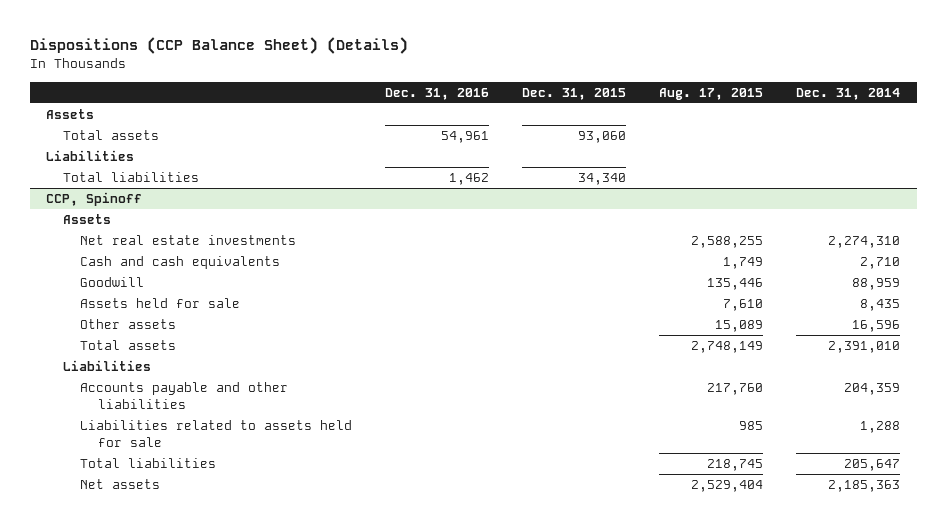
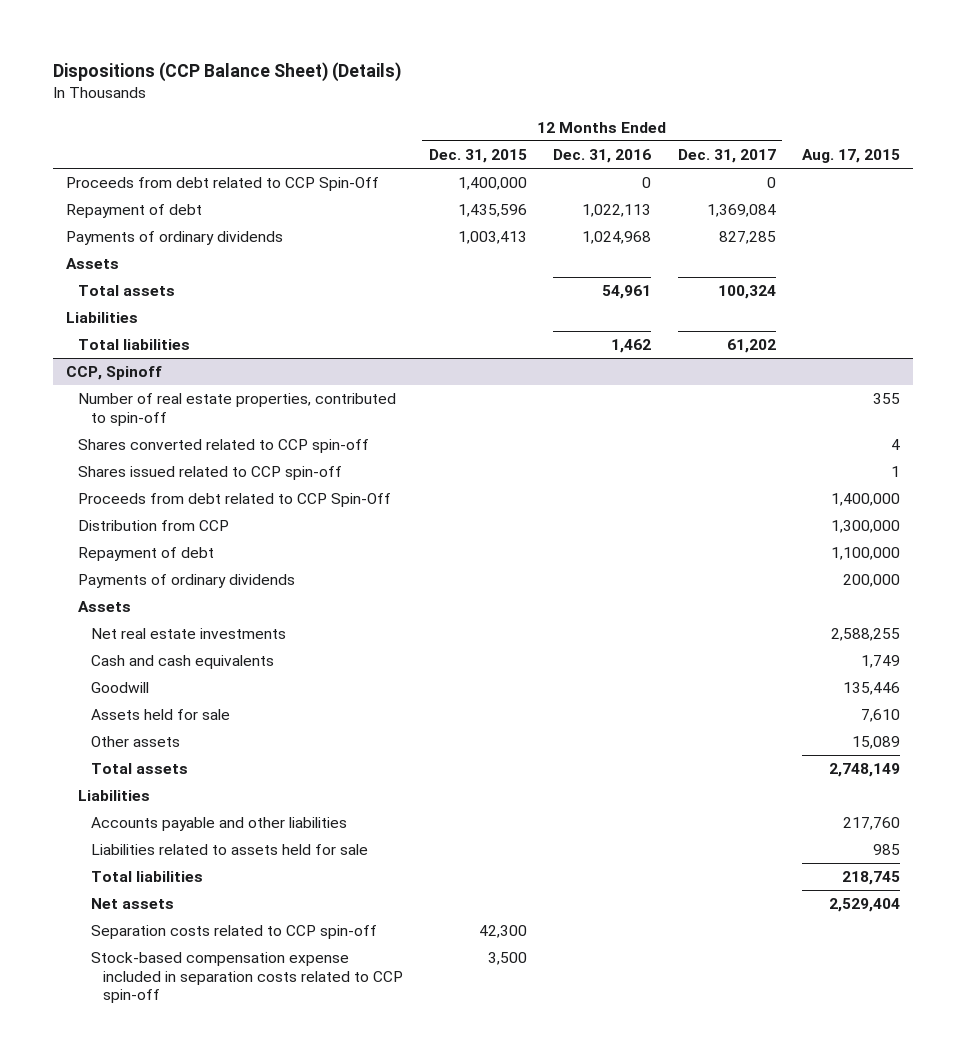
- | Dec. 31, 2016 | Dec. 31, 2015 | Aug. 17, 2015 | Dec. 31, 2014
+ | 12 Months Ended Dec. 31, 2015 | 12 Months Ended Dec. 31, 2016 | 12 Months Ended Dec. 31, 2017 | Aug. 17, 2015
+ Proceeds from debt related to CCP Spin-Off | 1,400,000 | 0 | 0 |
+ Repayment of debt | 1,435,596 | 1,022,113 | 1,369,084 |
+ Payments of ordinary dividends | 1,003,413 | 1,024,968 | 827,285 |
@ CCP, Spinoff
+ Number of real estate properties, contributed to spin-off | | | | 355
+ Shares converted related to CCP spin-off | | | | 4
+ Shares issued related to CCP spin-off | | | | 1
+ Proceeds from debt related to CCP Spin-Off | | | | 1,400,000
+ Distribution from CCP | | | | 1,300,000
+ Repayment of debt | | | | 1,100,000
+ Payments of ordinary dividends | | | | 200,000
+ Separation costs related to CCP spin-off | 42,300 | | |
+ Stock-based compensation expense included in separation costs related to CCP spin-off | 3,500 | | |

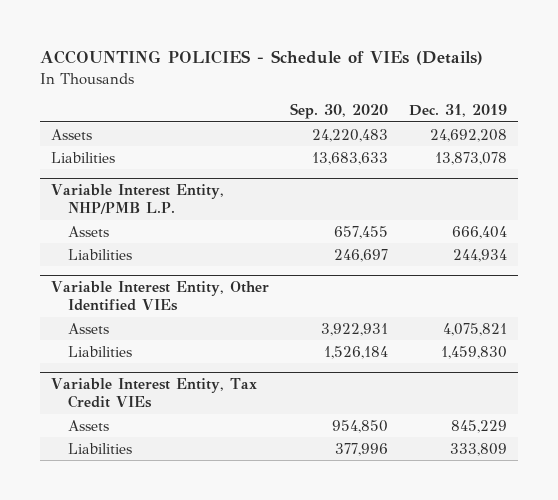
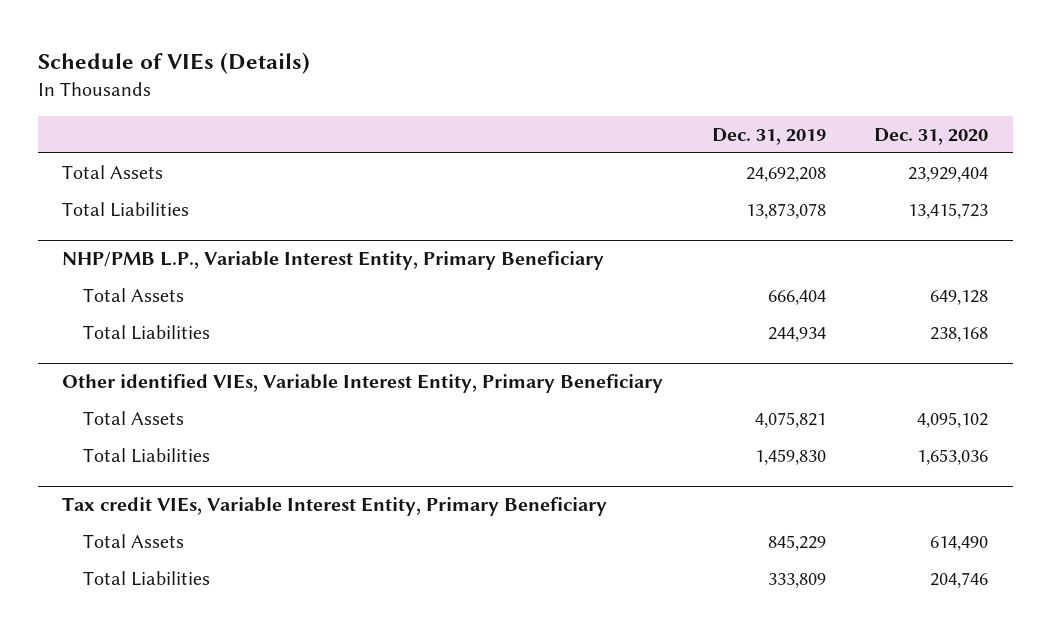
- ACCOUNTING POLICIES - Schedule of VIEs (Details)
+ Schedule of VIEs (Details)
- | Sep. 30, 2020 | Dec. 31, 2019
+ | Dec. 31, 2019 | Dec. 31, 2020
- Assets | 24,220,483 | 24,692,208
- Liabilities | 13,683,633 | 13,873,078
- Variable Interest Entity, NHP/PMB L.P.
- Assets | 657,455 | 666,404
- Liabilities | 246,697 | 244,934
- Variable Interest Entity, Other Identified VIEs
- Assets | 3,922,931 | 4,075,821
- Liabilities | 1,526,184 | 1,459,830
- Variable Interest Entity, Tax Credit VIEs
- Assets | 954,850 | 845,229
- Liabilities | 377,996 | 333,809
+ Total Assets | 24,692,208 | 23,929,404
+ Total Liabilities | 13,873,078 | 13,415,723
+ NHP/PMB L.P., Variable Interest Entity, Primary Beneficiary
+ Total Assets | 666,404 | 649,128
+ Total Liabilities | 244,934 | 238,168
+ Other identified VIEs, Variable Interest Entity, Primary Beneficiary
+ Total Assets | 4,075,821 | 4,095,102
+ Total Liabilities | 1,459,830 | 1,653,036
+ Tax credit VIEs, Variable Interest Entity, Primary Beneficiary
+ Total Assets | 845,229 | 614,490
+ Total Liabilities | 333,809 | 204,746

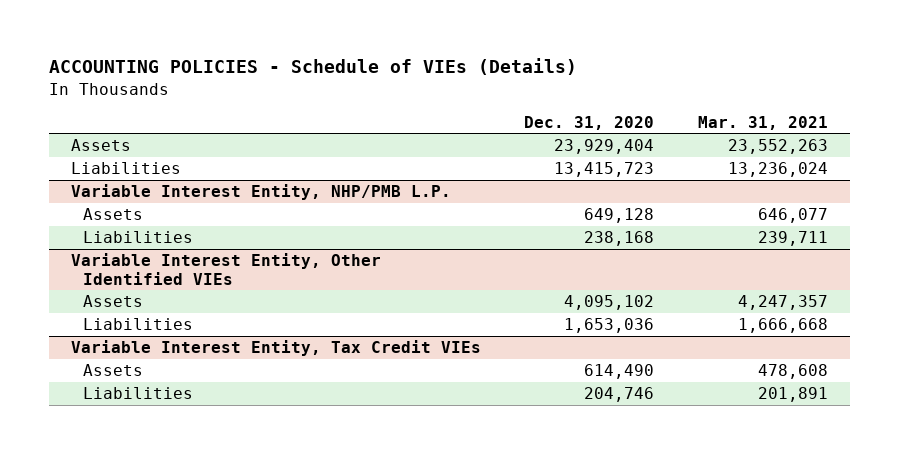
- Schedule of VIEs (Details)
+ ACCOUNTING POLICIES - Schedule of VIEs (Details)
- | Dec. 31, 2019 | Dec. 31, 2020
+ | Dec. 31, 2020 | Mar. 31, 2021
- Total Assets | 24,692,208 | 23,929,404
- Total Liabilities | 13,873,078 | 13,415,723
- NHP/PMB L.P., Variable Interest Entity, Primary Beneficiary
- Total Assets | 666,404 | 649,128
- Total Liabilities | 244,934 | 238,168
- Other identified VIEs, Variable Interest Entity, Primary Beneficiary
- Total Assets | 4,075,821 | 4,095,102
- Total Liabilities | 1,459,830 | 1,653,036
- Tax credit VIEs, Variable Interest Entity, Primary Beneficiary
- Total Assets | 845,229 | 614,490
- Total Liabilities | 333,809 | 204,746
+ Assets | 23,929,404 | 23,552,263
+ Liabilities | 13,415,723 | 13,236,024
+ Variable Interest Entity, NHP/PMB L.P.
+ Assets | 649,128 | 646,077
+ Liabilities | 238,168 | 239,711
+ Variable Interest Entity, Other Identified VIEs
+ Assets | 4,095,102 | 4,247,357
+ Liabilities | 1,653,036 | 1,666,668
+ Variable Interest Entity, Tax Credit VIEs
+ Assets | 614,490 | 478,608
+ Liabilities | 204,746 | 201,891

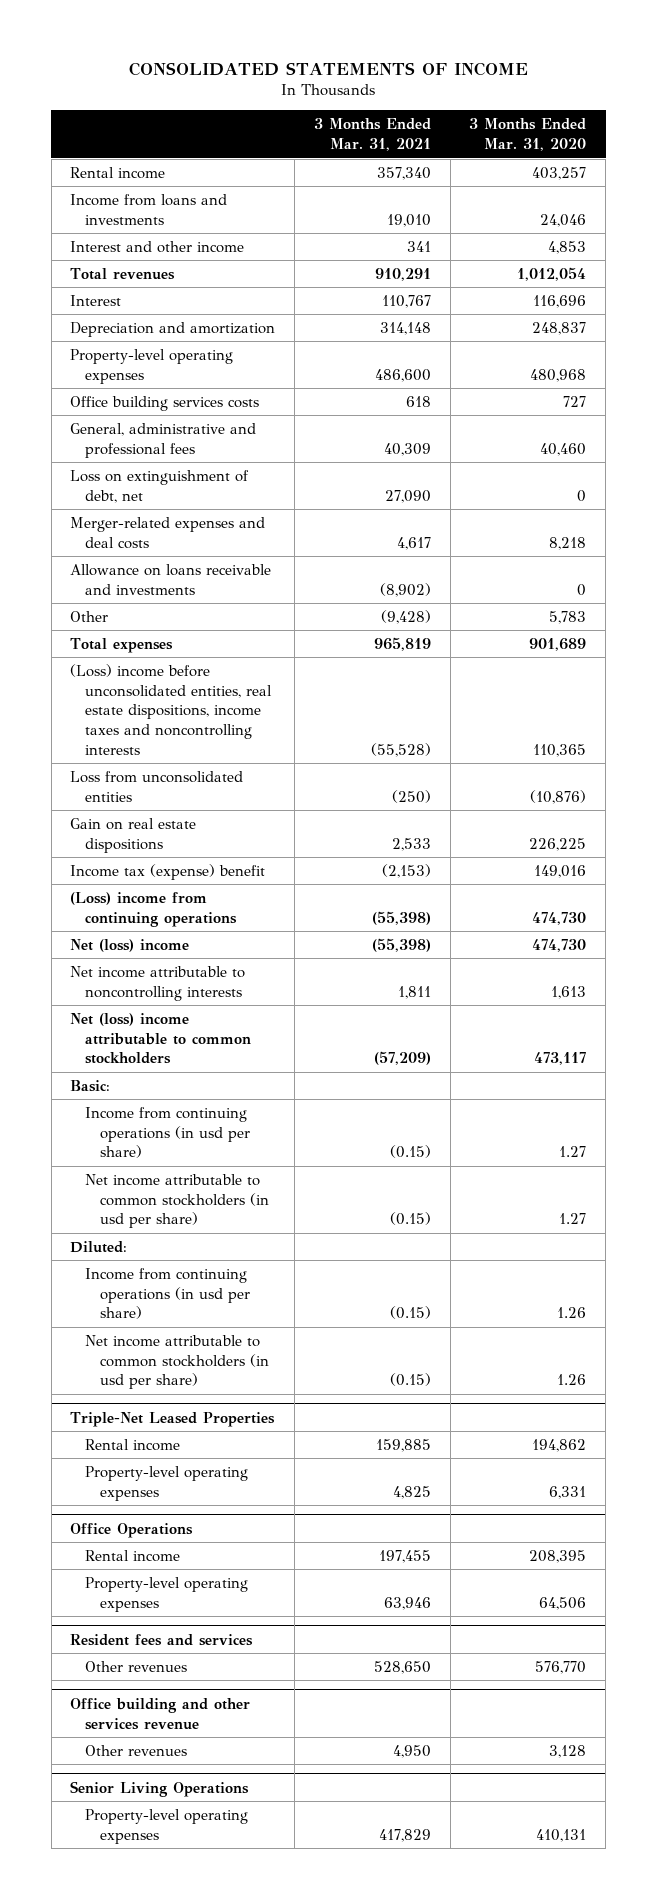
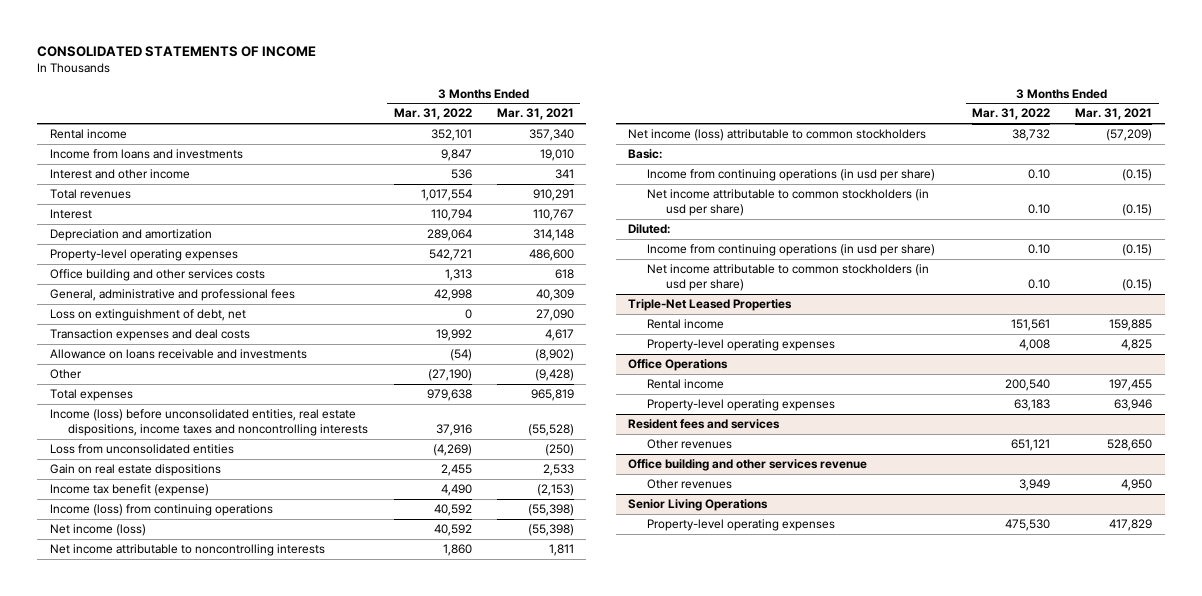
- | 3 Months Ended Mar. 31, 2021 | 3 Months Ended Mar. 31, 2020
+ | 3 Months Ended Mar. 31, 2022 | 3 Months Ended Mar. 31, 2021
- Office building services costs | 618 | 727
+ Office building and other services costs | 1,313 | 618
- Merger-related expenses and deal costs | 4,617 | 8,218
+ Transaction expenses and deal costs | 19,992 | 4,617
- (Loss) income before unconsolidated entities, real estate dispositions, income taxes and noncontrolling interests | (55,528) | 110,365
+ Income (loss) before unconsolidated entities, real estate dispositions, income taxes and noncontrolling interests | 37,916 | (55,528)
- Income tax (expense) benefit | (2,153) | 149,016
- (Loss) income from continuing operations | (55,398) | 474,730
- Net (loss) income | (55,398) | 474,730
+ Income tax benefit (expense) | 4,490 | (2,153)
+ Income (loss) from continuing operations | 40,592 | (55,398)
+ Net income (loss) | 40,592 | (55,398)
- Net (loss) income attributable to common stockholders | (57,209) | 473,117
+ Net income (loss) attributable to common stockholders | 38,732 | (57,209)

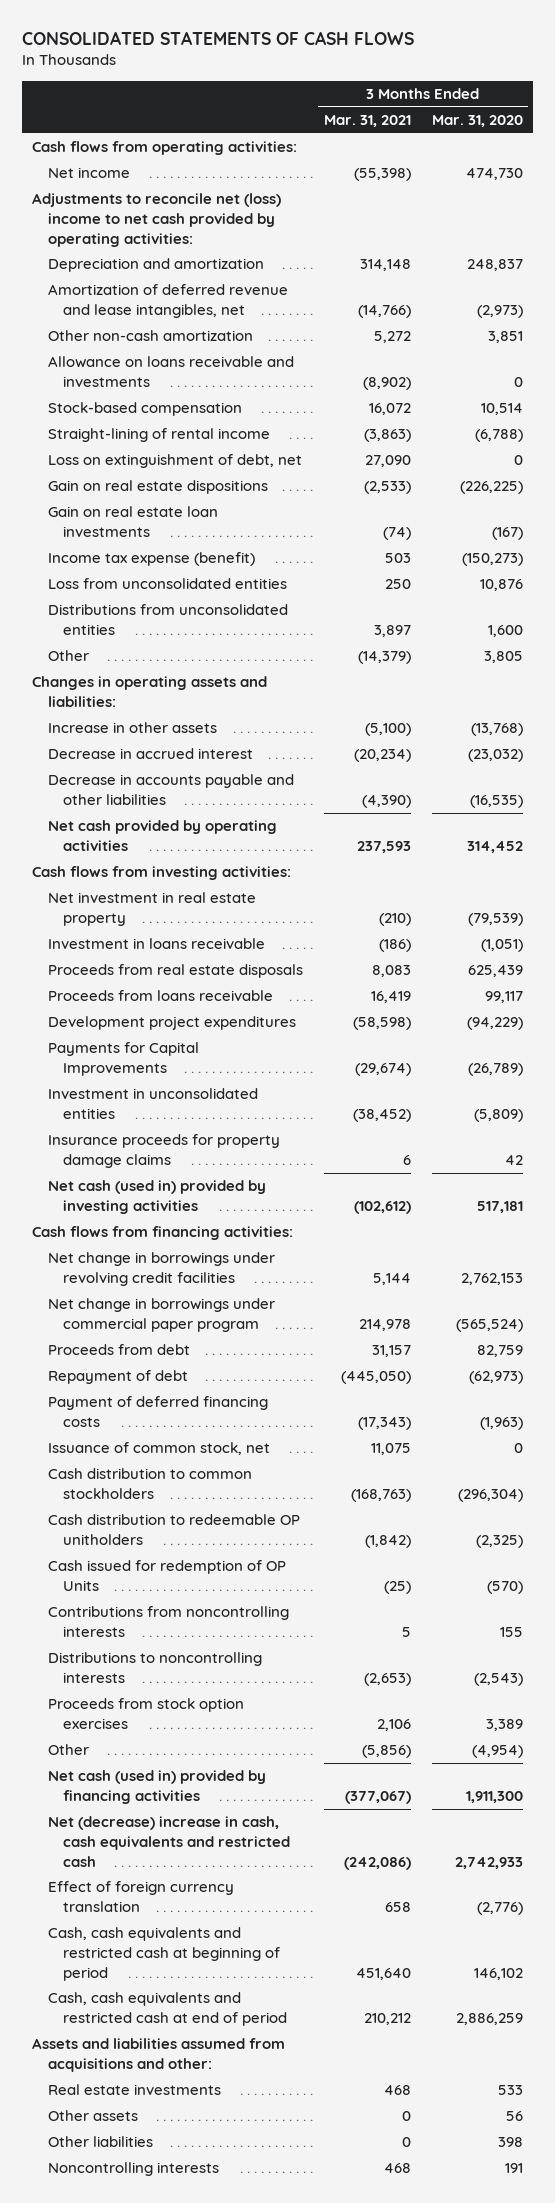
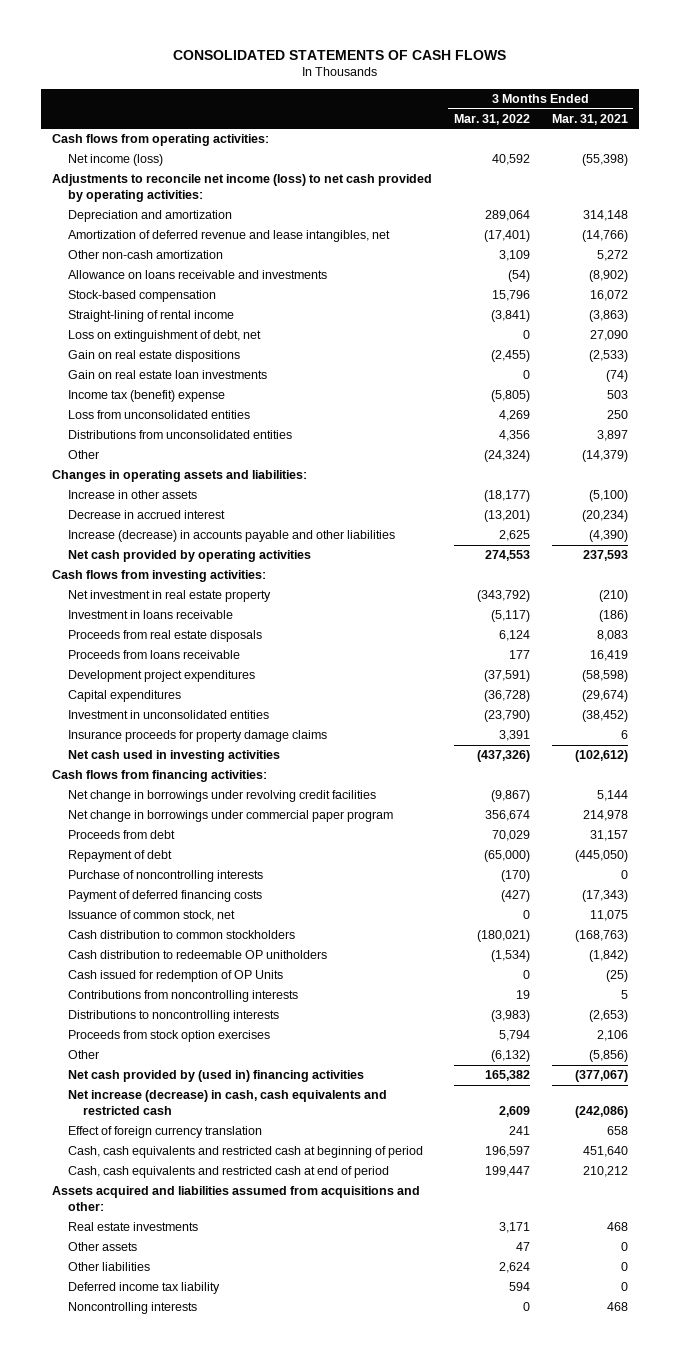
- | 3 Months Ended Mar. 31, 2021 | 3 Months Ended Mar. 31, 2020
+ | 3 Months Ended Mar. 31, 2022 | 3 Months Ended Mar. 31, 2021
- Net income | (55,398) | 474,730
- Adjustments to reconcile net (loss) income to net cash provided by operating activities:
+ Net income (loss) | 40,592 | (55,398)
+ Adjustments to reconcile net income (loss) to net cash provided by operating activities:
- Income tax expense (benefit) | 503 | (150,273)
+ Income tax (benefit) expense | (5,805) | 503
- Decrease in accounts payable and other liabilities | (4,390) | (16,535)
+ Increase (decrease) in accounts payable and other liabilities | 2,625 | (4,390)
- Payments for Capital Improvements | (29,674) | (26,789)
+ Capital expenditures | (36,728) | (29,674)
- Net cash (used in) provided by investing activities | (102,612) | 517,181
+ Net cash used in investing activities | (437,326) | (102,612)
+ Purchase of noncontrolling interests | (170) | 0
- Net cash (used in) provided by financing activities | (377,067) | 1,911,300
- Net (decrease) increase in cash, cash equivalents and restricted cash | (242,086) | 2,742,933
+ Net cash provided by (used in) financing activities | 165,382 | (377,067)
+ Net increase (decrease) in cash, cash equivalents and restricted cash | 2,609 | (242,086)
- Assets and liabilities assumed from acquisitions and other:
+ Assets acquired and liabilities assumed from acquisitions and other:
+ Deferred income tax liability | 594 | 0

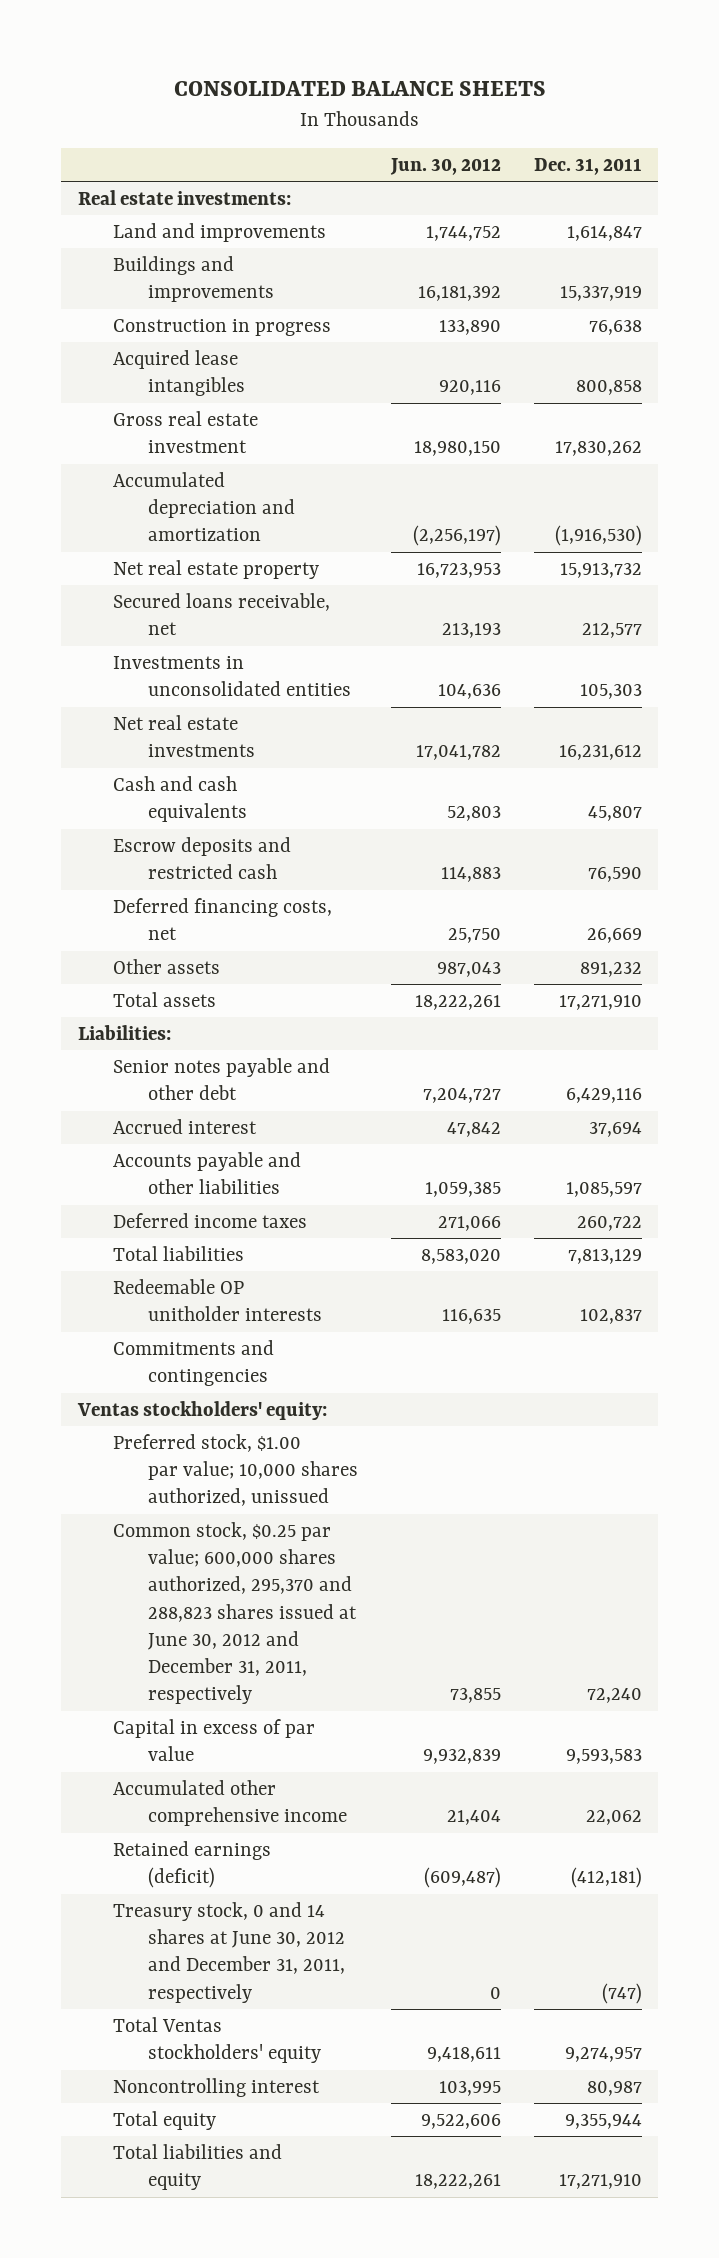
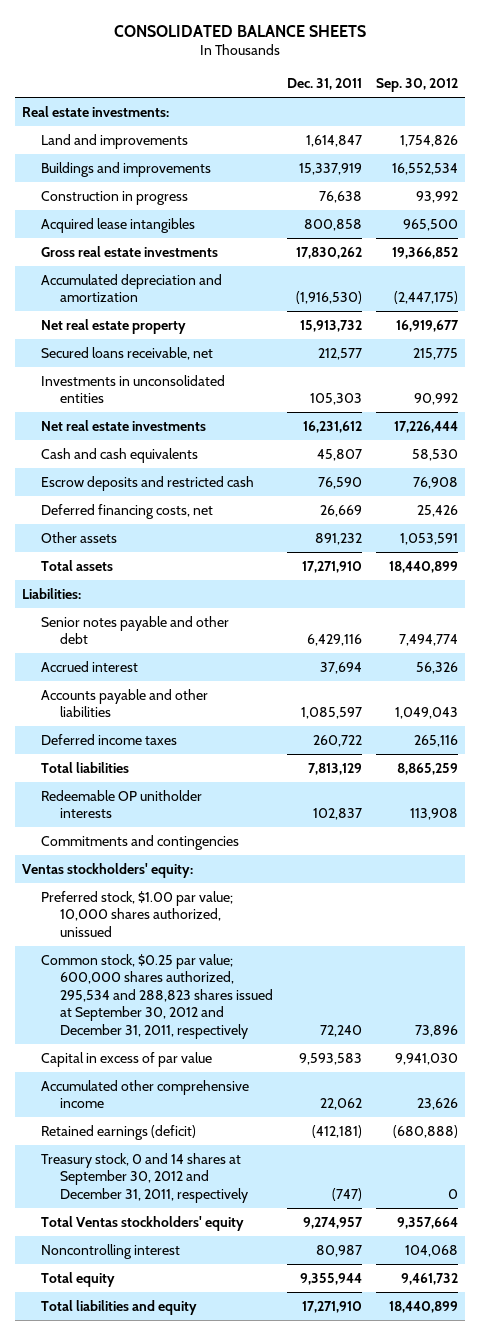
- | Jun. 30, 2012 | Dec. 31, 2011
+ | Dec. 31, 2011 | Sep. 30, 2012
- Gross real estate investment | 18,980,150 | 17,830,262
+ Gross real estate investments | 17,830,262 | 19,366,852
- Common stock, $0.25 par value; 600,000 shares authorized, 295,370 and 288,823 shares issued at June 30, 2012 and December 31, 2011, respectively | 73,855 | 72,240
+ Common stock, $0.25 par value; 600,000 shares authorized, 295,534 and 288,823 shares issued at September 30, 2012 and December 31, 2011, respectively | 72,240 | 73,896
- Treasury stock, 0 and 14 shares at June 30, 2012 and December 31, 2011, respectively | 0 | (747)
+ Treasury stock, 0 and 14 shares at September 30, 2012 and December 31, 2011, respectively | (747) | 0

